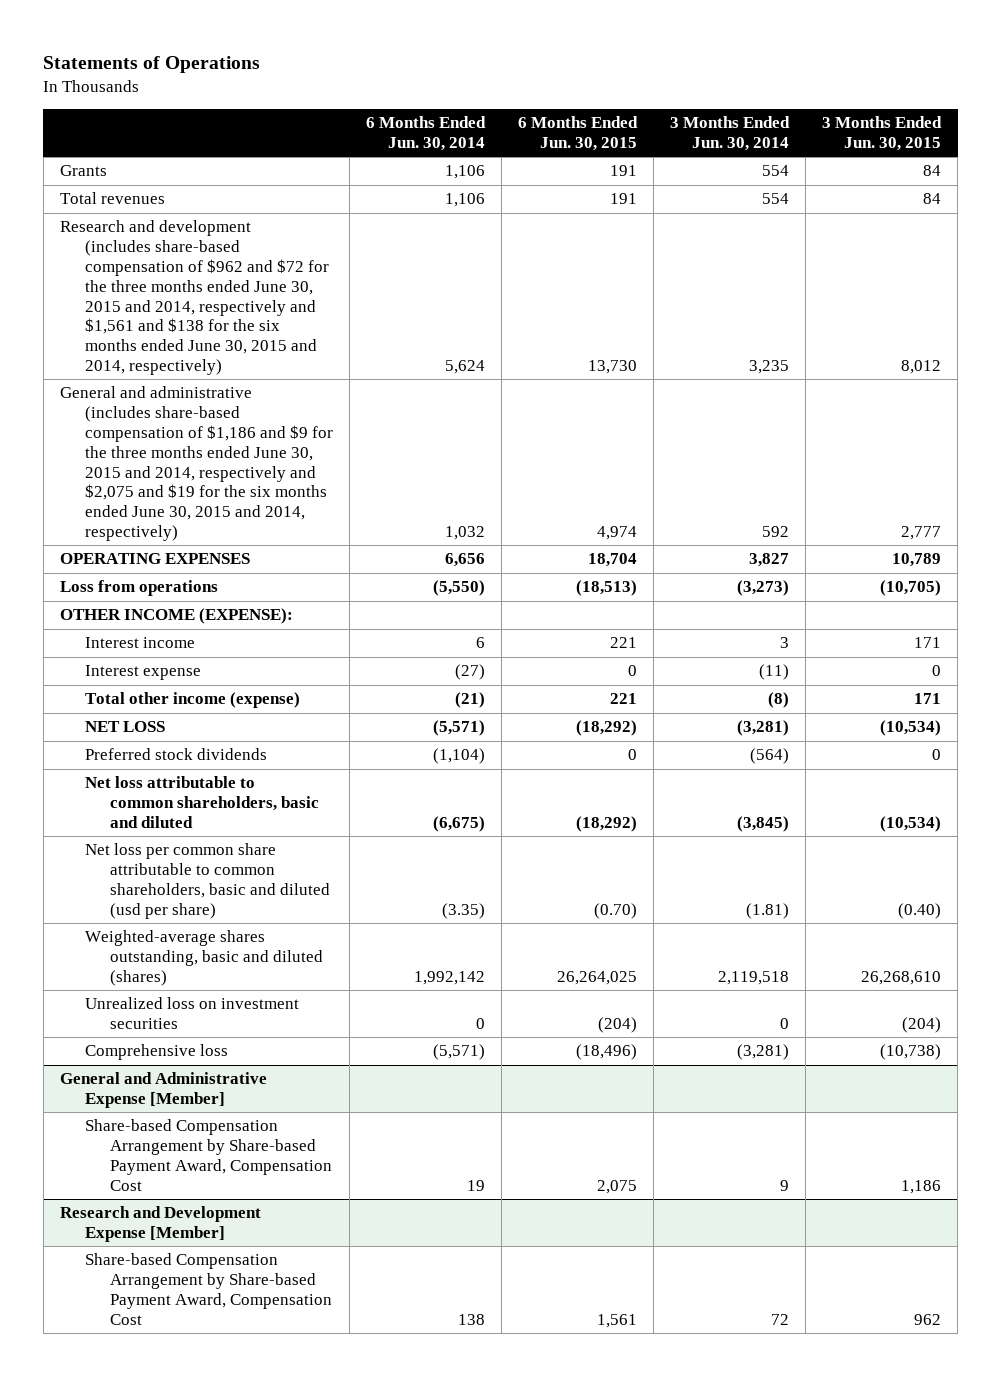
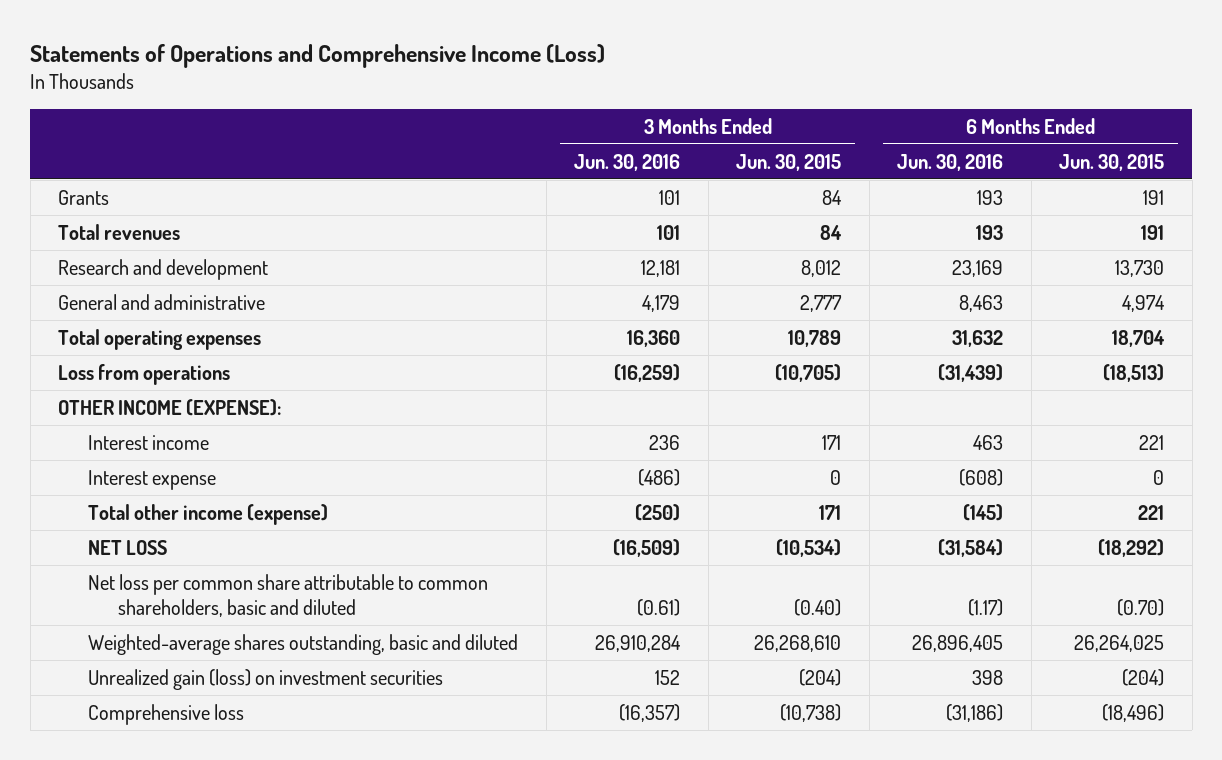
- Statements of Operations
+ Statements of Operations and Comprehensive Income (Loss)
- | 6 Months Ended Jun. 30, 2014 | 6 Months Ended Jun. 30, 2015 | 3 Months Ended Jun. 30, 2014 | 3 Months Ended Jun. 30, 2015
+ | 3 Months Ended Jun. 30, 2016 | 3 Months Ended Jun. 30, 2015 | 6 Months Ended Jun. 30, 2016 | 6 Months Ended Jun. 30, 2015
- Research and development (includes share-based compensation of $962 and $72 for the three months ended June 30, 2015 and 2014, respectively and $1,561 and $138 for the six months ended June 30, 2015 and 2014, respectively) | 5,624 | 13,730 | 3,235 | 8,012
- General and administrative (includes share-based compensation of $1,186 and $9 for the three months ended June 30, 2015 and 2014, respectively and $2,075 and $19 for the six months ended June 30, 2015 and 2014, respectively) | 1,032 | 4,974 | 592 | 2,777
- OPERATING EXPENSES | 6,656 | 18,704 | 3,827 | 10,789
+ Research and development | 12,181 | 8,012 | 23,169 | 13,730
+ General and administrative | 4,179 | 2,777 | 8,463 | 4,974
+ Total operating expenses | 16,360 | 10,789 | 31,632 | 18,704
- Preferred stock dividends | (1,104) | 0 | (564) | 0
- Net loss attributable to common shareholders, basic and diluted | (6,675) | (18,292) | (3,845) | (10,534)
- Net loss per common share attributable to common shareholders, basic and diluted (usd per share) | (3.35) | (0.70) | (1.81) | (0.40)
- Weighted-average shares outstanding, basic and diluted (shares) | 1,992,142 | 26,264,025 | 2,119,518 | 26,268,610
- Unrealized loss on investment securities | 0 | (204) | 0 | (204)
+ Net loss per common share attributable to common shareholders, basic and diluted | (0.61) | (0.40) | (1.17) | (0.70)
+ Weighted-average shares outstanding, basic and diluted | 26,910,284 | 26,268,610 | 26,896,405 | 26,264,025
+ Unrealized gain (loss) on investment securities | 152 | (204) | 398 | (204)
- General and Administrative Expense [Member]
- Share-based Compensation Arrangement by Share-based Payment Award, Compensation Cost | 19 | 2,075 | 9 | 1,186
- Research and Development Expense [Member]
- Share-based Compensation Arrangement by Share-based Payment Award, Compensation Cost | 138 | 1,561 | 72 | 962

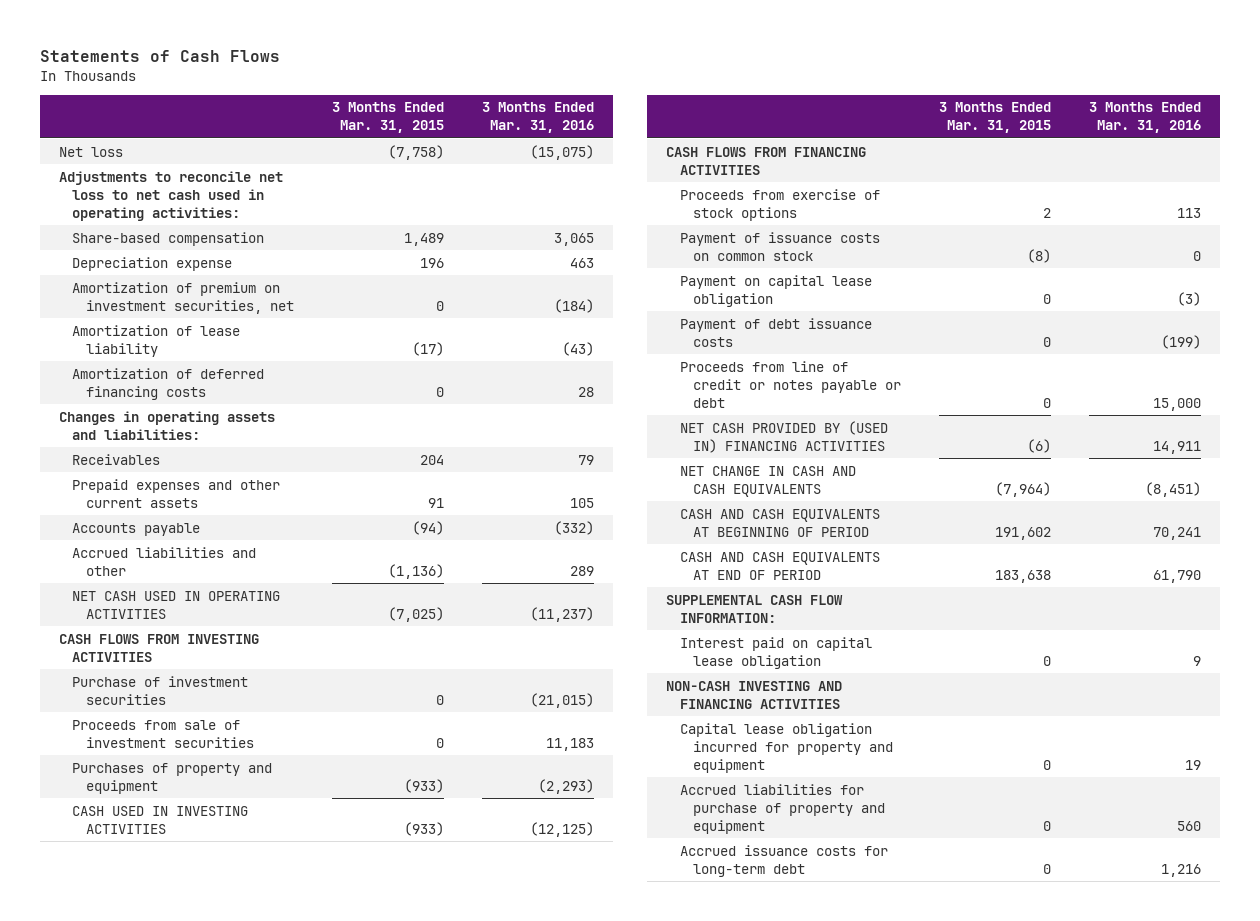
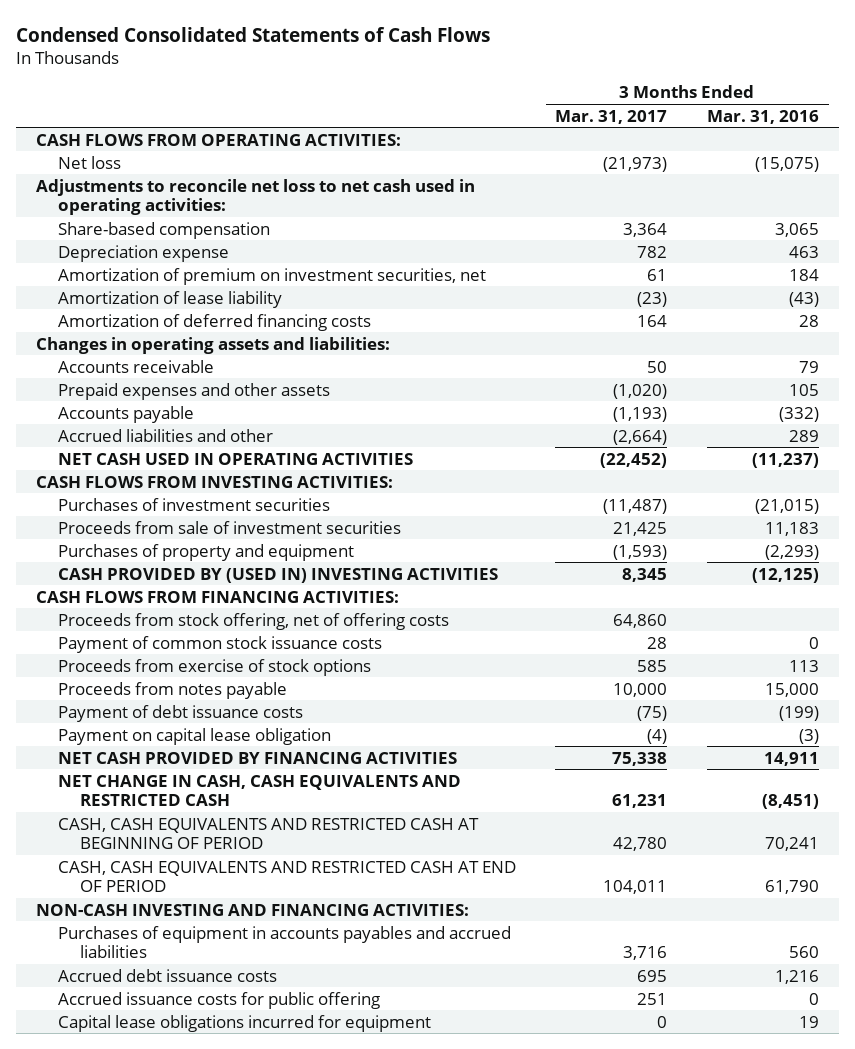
- Statements of Cash Flows
+ Condensed Consolidated Statements of Cash Flows
- | 3 Months Ended Mar. 31, 2015 | 3 Months Ended Mar. 31, 2016
+ | 3 Months Ended Mar. 31, 2017 | 3 Months Ended Mar. 31, 2016
+ CASH FLOWS FROM OPERATING ACTIVITIES:
- Amortization of premium on investment securities, net | 0 | (184)
+ Amortization of premium on investment securities, net | 61 | 184
- Receivables | 204 | 79
- Prepaid expenses and other current assets | 91 | 105
+ Accounts receivable | 50 | 79
+ Prepaid expenses and other assets | (1,020) | 105
- CASH FLOWS FROM INVESTING ACTIVITIES
- Purchase of investment securities | 0 | (21,015)
+ CASH FLOWS FROM INVESTING ACTIVITIES:
+ Purchases of investment securities | (11,487) | (21,015)
- CASH USED IN INVESTING ACTIVITIES | (933) | (12,125)
- CASH FLOWS FROM FINANCING ACTIVITIES
+ CASH PROVIDED BY (USED IN) INVESTING ACTIVITIES | 8,345 | (12,125)
+ CASH FLOWS FROM FINANCING ACTIVITIES:
+ Proceeds from stock offering, net of offering costs | 64,860 |
+ Payment of common stock issuance costs | 28 | 0
- Payment of issuance costs on common stock | (8) | 0
+ Proceeds from notes payable | 10,000 | 15,000
- Proceeds from line of credit or notes payable or debt | 0 | 15,000
- NET CASH PROVIDED BY (USED IN) FINANCING ACTIVITIES | (6) | 14,911
- NET CHANGE IN CASH AND CASH EQUIVALENTS | (7,964) | (8,451)
- CASH AND CASH EQUIVALENTS AT BEGINNING OF PERIOD | 191,602 | 70,241
- CASH AND CASH EQUIVALENTS AT END OF PERIOD | 183,638 | 61,790
- SUPPLEMENTAL CASH FLOW INFORMATION:
- Interest paid on capital lease obligation | 0 | 9
- NON-CASH INVESTING AND FINANCING ACTIVITIES
- Capital lease obligation incurred for property and equipment | 0 | 19
- Accrued liabilities for purchase of property and equipment | 0 | 560
- Accrued issuance costs for long-term debt | 0 | 1,216
moved down: Payment on capital lease obligation | (4) | (3)
+ NET CASH PROVIDED BY FINANCING ACTIVITIES | 75,338 | 14,911
+ NET CHANGE IN CASH, CASH EQUIVALENTS AND RESTRICTED CASH | 61,231 | (8,451)
+ CASH, CASH EQUIVALENTS AND RESTRICTED CASH AT BEGINNING OF PERIOD | 42,780 | 70,241
+ CASH, CASH EQUIVALENTS AND RESTRICTED CASH AT END OF PERIOD | 104,011 | 61,790
+ NON-CASH INVESTING AND FINANCING ACTIVITIES:
+ Purchases of equipment in accounts payables and accrued liabilities | 3,716 | 560
+ Accrued debt issuance costs | 695 | 1,216
+ Accrued issuance costs for public offering | 251 | 0
+ Capital lease obligations incurred for equipment | 0 | 19

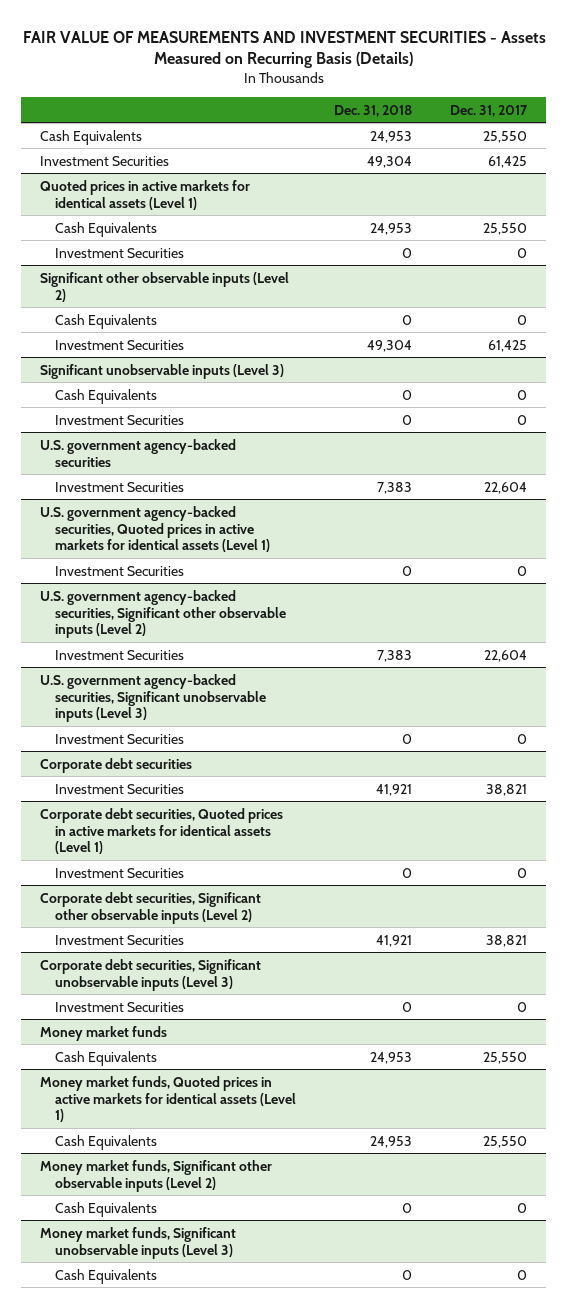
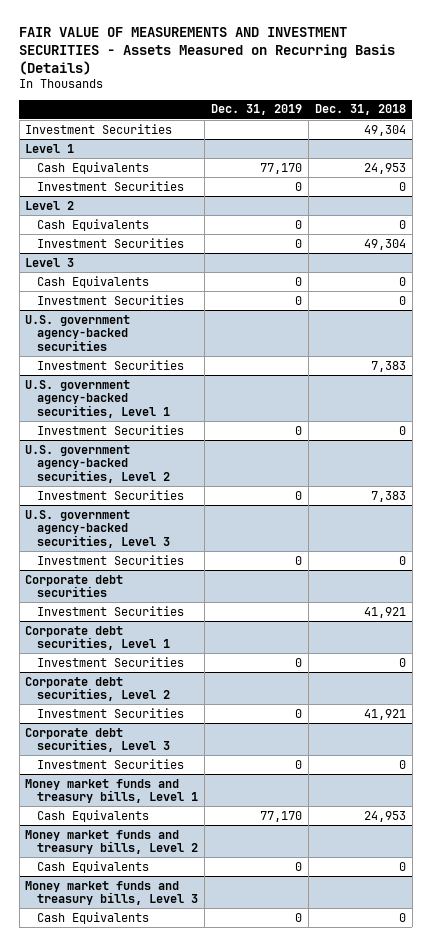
- | Dec. 31, 2018 | Dec. 31, 2017
+ | Dec. 31, 2019 | Dec. 31, 2018
- Cash Equivalents | 24,953 | 25,550
- Quoted prices in active markets for identical assets (Level 1)
+ Level 1
- Significant other observable inputs (Level 2)
+ Level 2
- Significant unobservable inputs (Level 3)
+ Level 3
- U.S. government agency-backed securities, Quoted prices in active markets for identical assets (Level 1)
+ U.S. government agency-backed securities, Level 1
- U.S. government agency-backed securities, Significant other observable inputs (Level 2)
+ U.S. government agency-backed securities, Level 2
- U.S. government agency-backed securities, Significant unobservable inputs (Level 3)
+ U.S. government agency-backed securities, Level 3
- Corporate debt securities, Quoted prices in active markets for identical assets (Level 1)
+ Corporate debt securities, Level 1
- Corporate debt securities, Significant other observable inputs (Level 2)
+ Corporate debt securities, Level 2
- Corporate debt securities, Significant unobservable inputs (Level 3)
+ Corporate debt securities, Level 3
- Money market funds
- Cash Equivalents | 24,953 | 25,550
- Money market funds, Quoted prices in active markets for identical assets (Level 1)
+ Money market funds and treasury bills, Level 1
- Money market funds, Significant other observable inputs (Level 2)
+ Money market funds and treasury bills, Level 2
- Money market funds, Significant unobservable inputs (Level 3)
+ Money market funds and treasury bills, Level 3

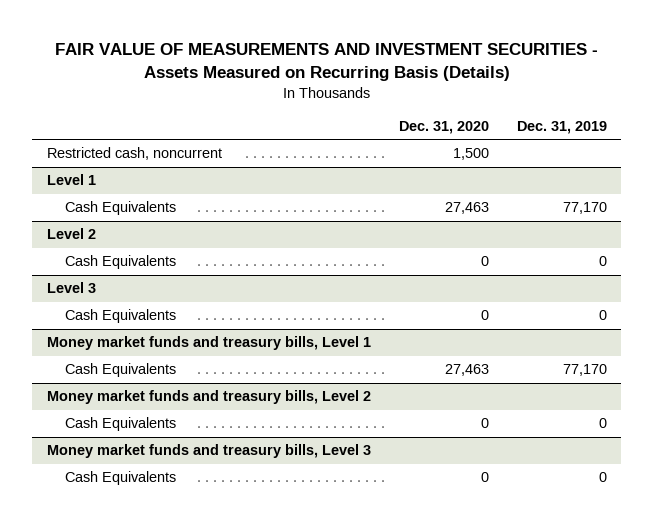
- | Dec. 31, 2019 | Dec. 31, 2018
+ | Dec. 31, 2020 | Dec. 31, 2019
- Investment Securities | | 49,304
+ Restricted cash, noncurrent | 1,500 |
@ Level 1
- Investment Securities | 0 | 0
@ Level 2
- Investment Securities | 0 | 49,304
@ Level 3
- Investment Securities | 0 | 0
- U.S. government agency-backed securities
- Investment Securities | | 7,383
- U.S. government agency-backed securities, Level 1
- Investment Securities | 0 | 0
- U.S. government agency-backed securities, Level 2
- Investment Securities | 0 | 7,383
- U.S. government agency-backed securities, Level 3
- Investment Securities | 0 | 0
- Corporate debt securities
- Investment Securities | | 41,921
- Corporate debt securities, Level 1
- Investment Securities | 0 | 0
- Corporate debt securities, Level 2
- Investment Securities | 0 | 41,921
- Corporate debt securities, Level 3
- Investment Securities | 0 | 0

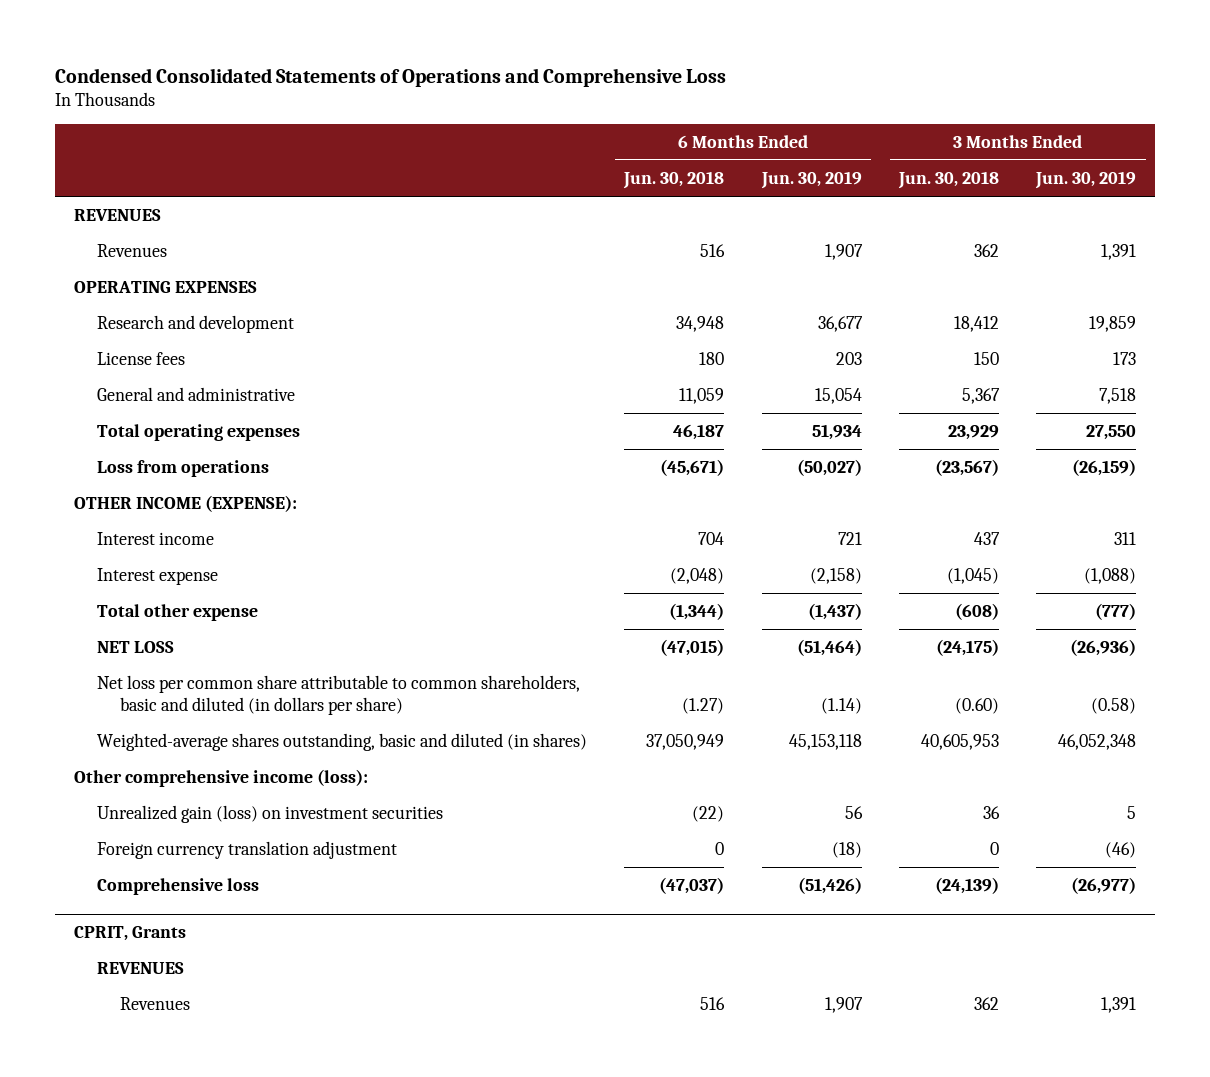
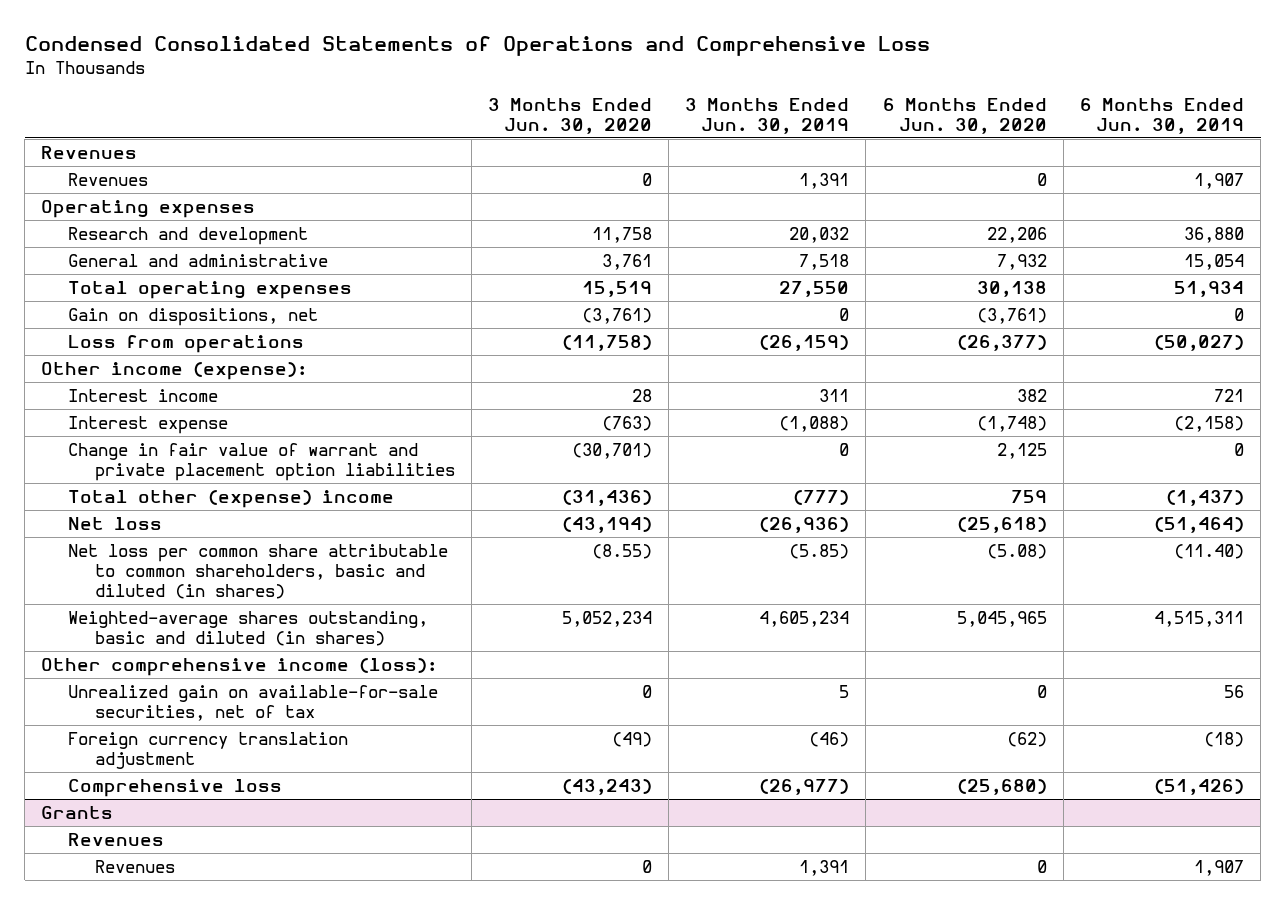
- | 6 Months Ended Jun. 30, 2018 | 6 Months Ended Jun. 30, 2019 | 3 Months Ended Jun. 30, 2018 | 3 Months Ended Jun. 30, 2019
+ | 3 Months Ended Jun. 30, 2020 | 3 Months Ended Jun. 30, 2019 | 6 Months Ended Jun. 30, 2020 | 6 Months Ended Jun. 30, 2019
- REVENUES
+ Revenues
- OPERATING EXPENSES
- Research and development | 34,948 | 36,677 | 18,412 | 19,859
- License fees | 180 | 203 | 150 | 173
+ Operating expenses
+ Research and development | 11,758 | 20,032 | 22,206 | 36,880
+ Gain on dispositions, net | (3,761) | 0 | (3,761) | 0
- OTHER INCOME (EXPENSE):
+ Other income (expense):
- Total other expense | (1,344) | (1,437) | (608) | (777)
- NET LOSS | (47,015) | (51,464) | (24,175) | (26,936)
- Net loss per common share attributable to common shareholders, basic and diluted (in dollars per share) | (1.27) | (1.14) | (0.60) | (0.58)
- Weighted-average shares outstanding, basic and diluted (in shares) | 37,050,949 | 45,153,118 | 40,605,953 | 46,052,348
+ Change in fair value of warrant and private placement option liabilities | (30,701) | 0 | 2,125 | 0
+ Total other (expense) income | (31,436) | (777) | 759 | (1,437)
+ Net loss | (43,194) | (26,936) | (25,618) | (51,464)
+ Net loss per common share attributable to common shareholders, basic and diluted (in shares) | (8.55) | (5.85) | (5.08) | (11.40)
+ Weighted-average shares outstanding, basic and diluted (in shares) | 5,052,234 | 4,605,234 | 5,045,965 | 4,515,311
- Unrealized gain (loss) on investment securities | (22) | 56 | 36 | 5
+ Unrealized gain on available-for-sale securities, net of tax | 0 | 5 | 0 | 56
- CPRIT, Grants
- REVENUES
+ Grants
+ Revenues

